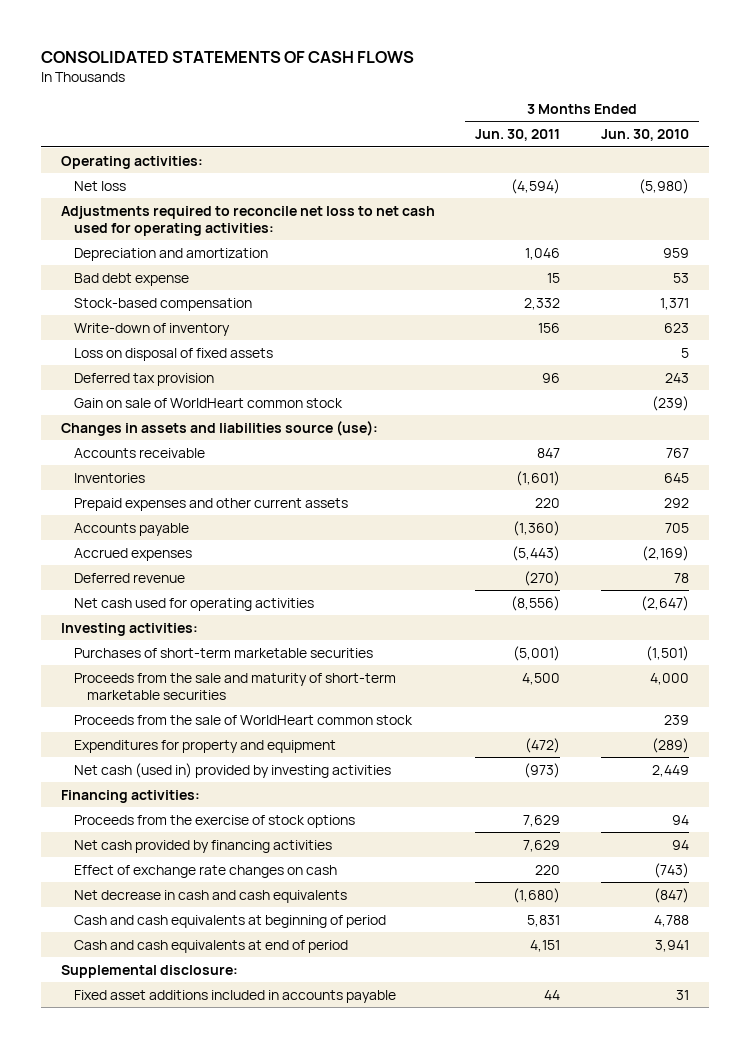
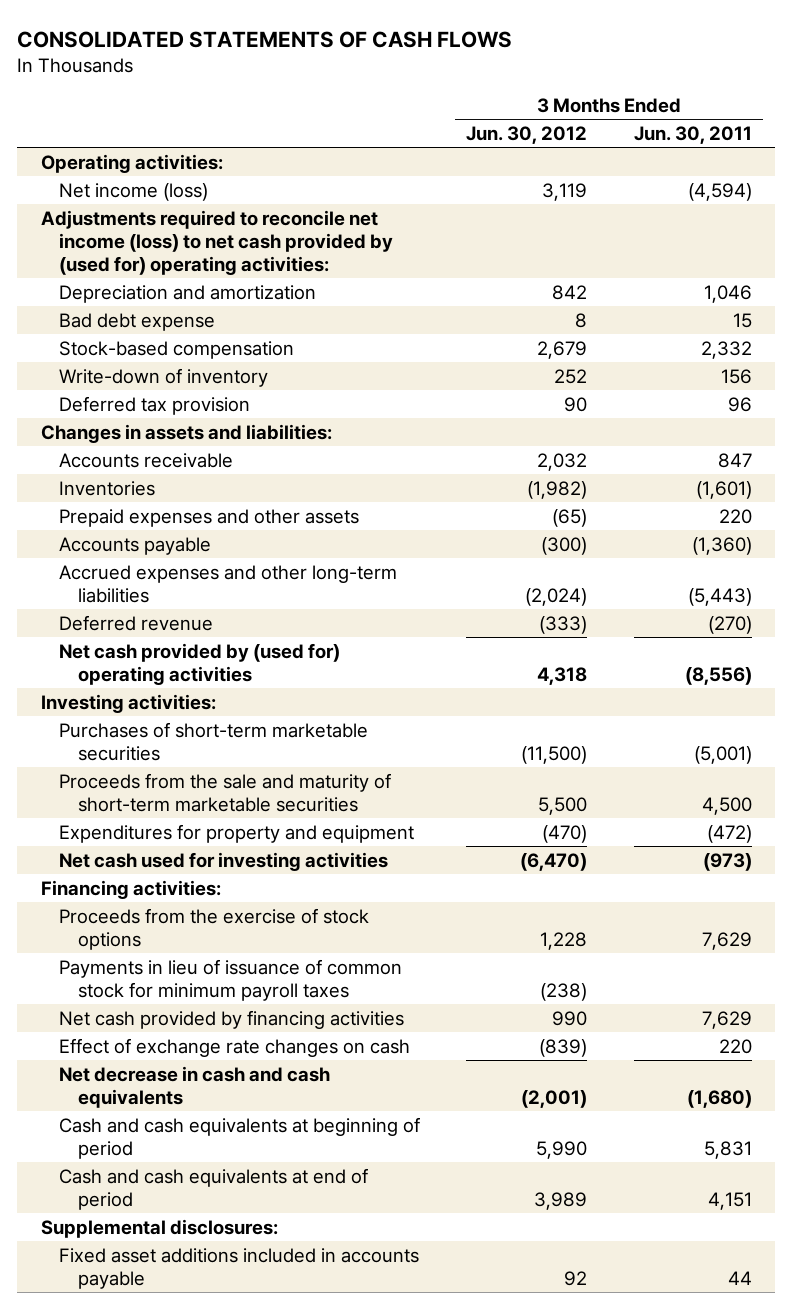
- | 3 Months Ended Jun. 30, 2011 | 3 Months Ended Jun. 30, 2010
+ | 3 Months Ended Jun. 30, 2012 | 3 Months Ended Jun. 30, 2011
- Net loss | (4,594) | (5,980)
- Adjustments required to reconcile net loss to net cash used for operating activities:
+ Net income (loss) | 3,119 | (4,594)
+ Adjustments required to reconcile net income (loss) to net cash provided by (used for) operating activities:
- Loss on disposal of fixed assets | | 5
- Gain on sale of WorldHeart common stock | | (239)
- Changes in assets and liabilities source (use):
+ Changes in assets and liabilities:
- Prepaid expenses and other current assets | 220 | 292
+ Prepaid expenses and other assets | (65) | 220
- Accrued expenses | (5,443) | (2,169)
+ Accrued expenses and other long-term liabilities | (2,024) | (5,443)
- Net cash used for operating activities | (8,556) | (2,647)
+ Net cash provided by (used for) operating activities | 4,318 | (8,556)
- Proceeds from the sale of WorldHeart common stock | | 239
- Net cash (used in) provided by investing activities | (973) | 2,449
+ Net cash used for investing activities | (6,470) | (973)
+ Payments in lieu of issuance of common stock for minimum payroll taxes | (238) |
- Supplemental disclosure:
+ Supplemental disclosures:

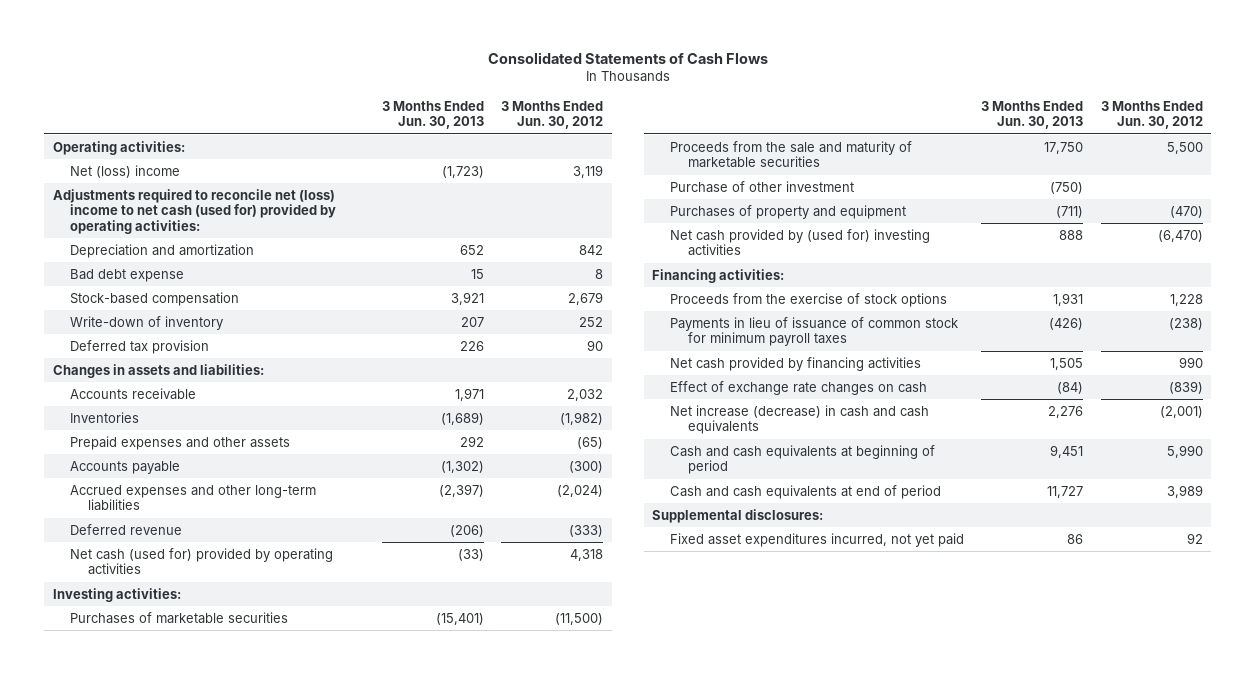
- CONSOLIDATED STATEMENTS OF CASH FLOWS
+ Consolidated Statements of Cash Flows
- | 3 Months Ended Jun. 30, 2012 | 3 Months Ended Jun. 30, 2011
+ | 3 Months Ended Jun. 30, 2013 | 3 Months Ended Jun. 30, 2012
- Net income (loss) | 3,119 | (4,594)
- Adjustments required to reconcile net income (loss) to net cash provided by (used for) operating activities:
+ Net (loss) income | (1,723) | 3,119
+ Adjustments required to reconcile net (loss) income to net cash (used for) provided by operating activities:
- Net cash provided by (used for) operating activities | 4,318 | (8,556)
+ Net cash (used for) provided by operating activities | (33) | 4,318
- Purchases of short-term marketable securities | (11,500) | (5,001)
- Proceeds from the sale and maturity of short-term marketable securities | 5,500 | 4,500
- Expenditures for property and equipment | (470) | (472)
- Net cash used for investing activities | (6,470) | (973)
+ Purchases of marketable securities | (15,401) | (11,500)
+ Proceeds from the sale and maturity of marketable securities | 17,750 | 5,500
+ Purchase of other investment | (750) |
+ Purchases of property and equipment | (711) | (470)
+ Net cash provided by (used for) investing activities | 888 | (6,470)
- Net decrease in cash and cash equivalents | (2,001) | (1,680)
+ Net increase (decrease) in cash and cash equivalents | 2,276 | (2,001)
- Fixed asset additions included in accounts payable | 92 | 44
+ Fixed asset expenditures incurred, not yet paid | 86 | 92

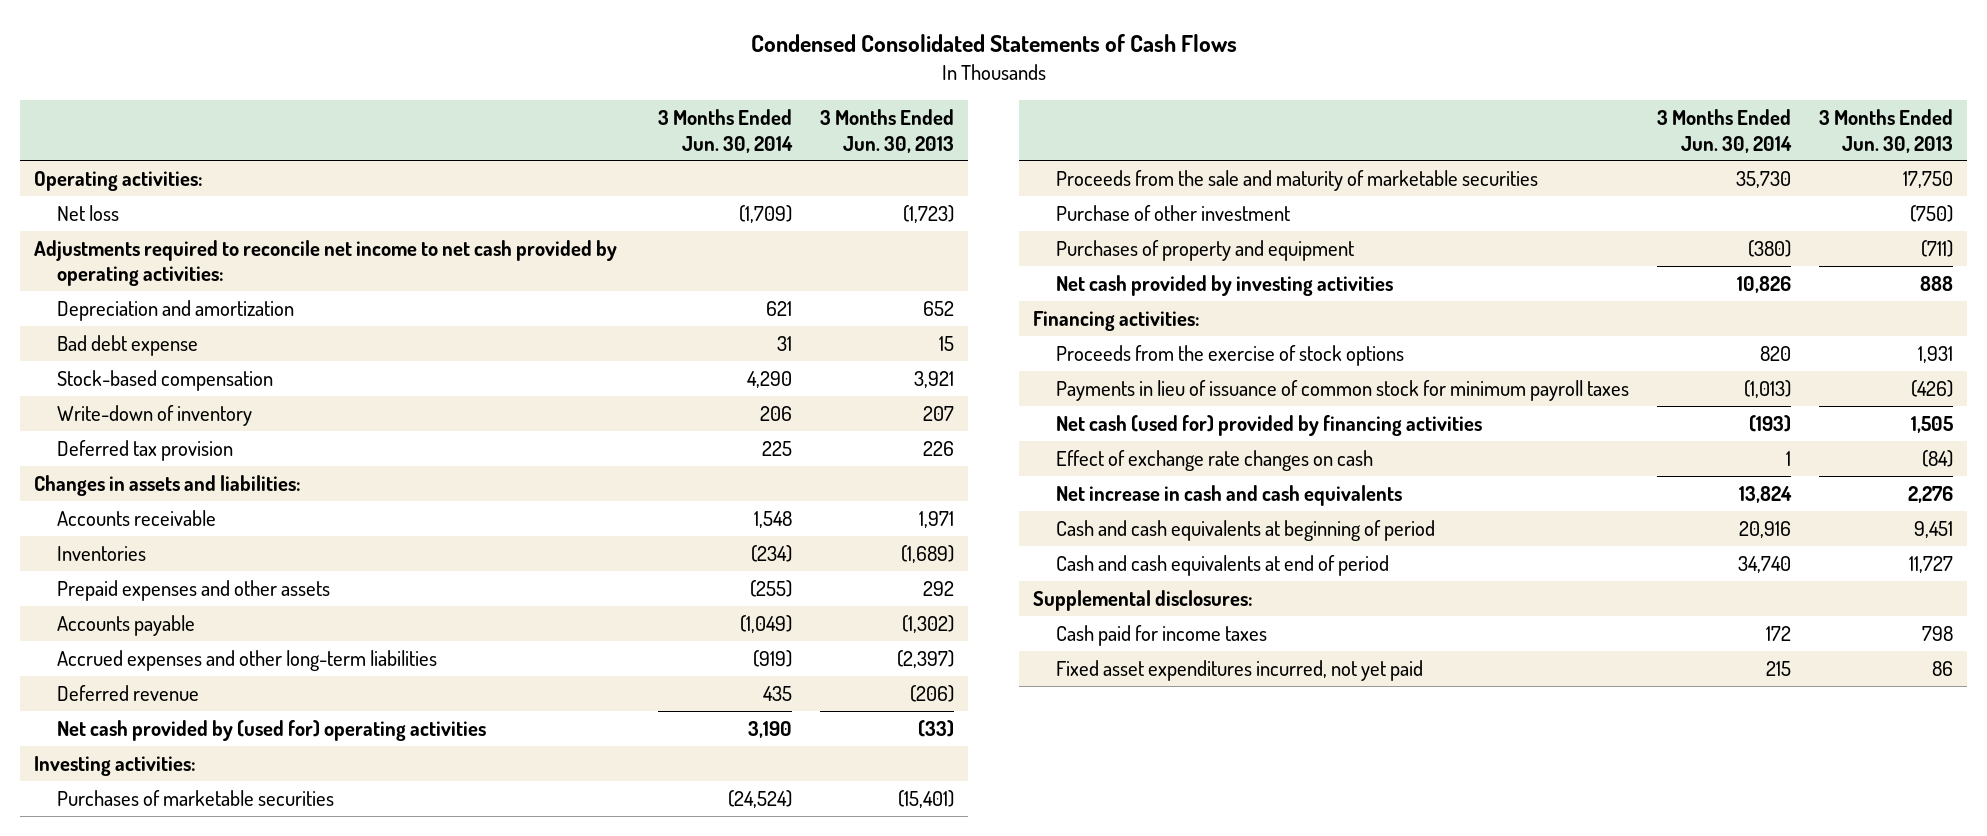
- Consolidated Statements of Cash Flows
+ Condensed Consolidated Statements of Cash Flows
- | 3 Months Ended Jun. 30, 2013 | 3 Months Ended Jun. 30, 2012
+ | 3 Months Ended Jun. 30, 2014 | 3 Months Ended Jun. 30, 2013
- Net (loss) income | (1,723) | 3,119
- Adjustments required to reconcile net (loss) income to net cash (used for) provided by operating activities:
+ Net loss | (1,709) | (1,723)
+ Adjustments required to reconcile net income to net cash provided by operating activities:
- Net cash (used for) provided by operating activities | (33) | 4,318
+ Net cash provided by (used for) operating activities | 3,190 | (33)
- Net cash provided by (used for) investing activities | 888 | (6,470)
+ Net cash provided by investing activities | 10,826 | 888
- Net cash provided by financing activities | 1,505 | 990
+ Net cash (used for) provided by financing activities | (193) | 1,505
- Net increase (decrease) in cash and cash equivalents | 2,276 | (2,001)
+ Net increase in cash and cash equivalents | 13,824 | 2,276
+ Cash paid for income taxes | 172 | 798

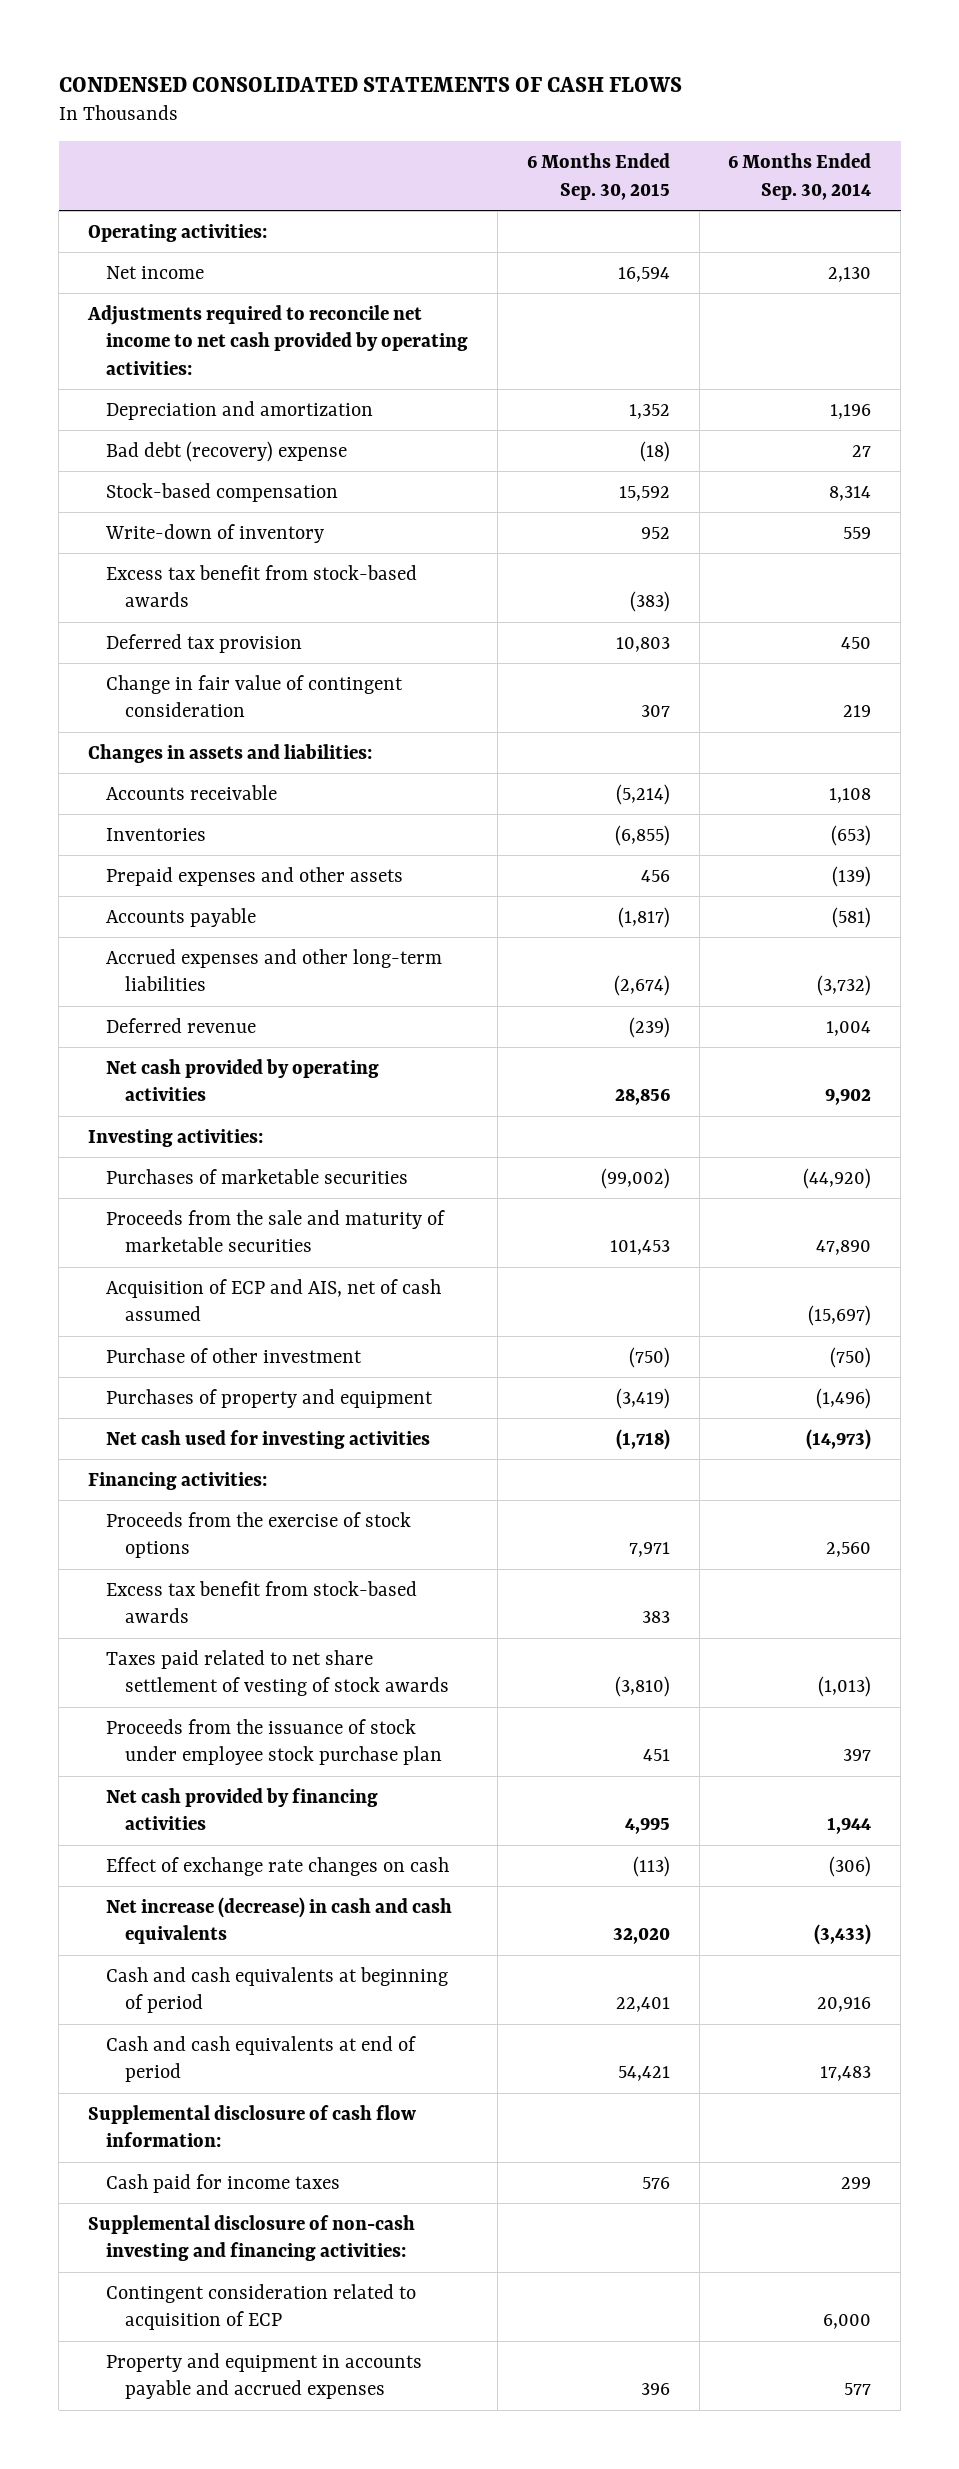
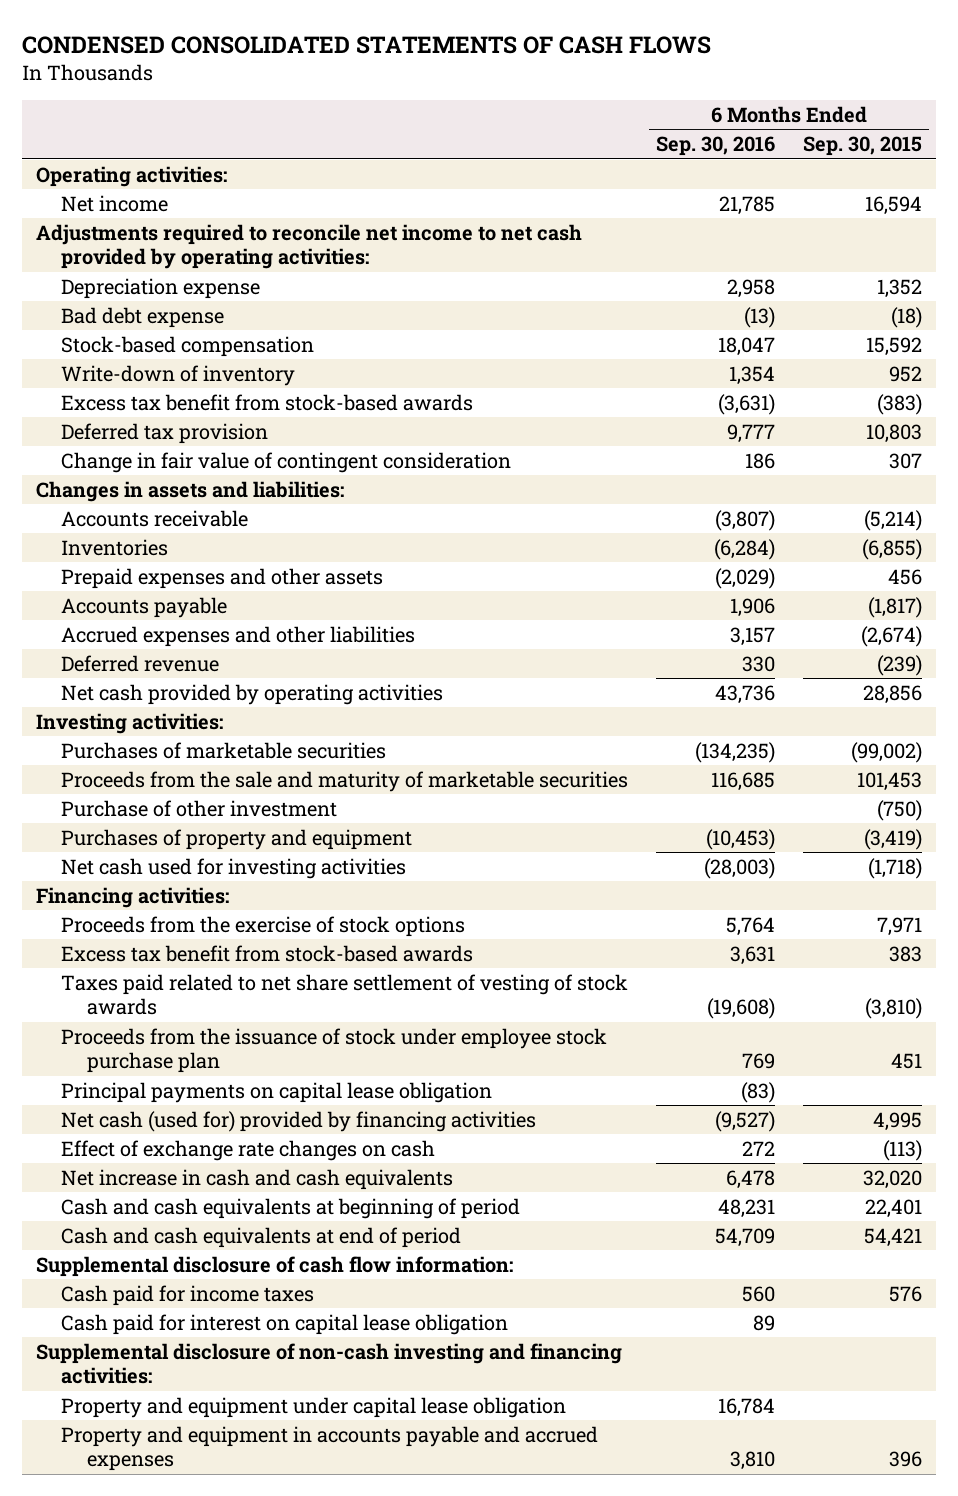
- | 6 Months Ended Sep. 30, 2015 | 6 Months Ended Sep. 30, 2014
+ | 6 Months Ended Sep. 30, 2016 | 6 Months Ended Sep. 30, 2015
- Depreciation and amortization | 1,352 | 1,196
- Bad debt (recovery) expense | (18) | 27
+ Depreciation expense | 2,958 | 1,352
+ Bad debt expense | (13) | (18)
- Accrued expenses and other long-term liabilities | (2,674) | (3,732)
+ Accrued expenses and other liabilities | 3,157 | (2,674)
- Acquisition of ECP and AIS, net of cash assumed | | (15,697)
- Net cash provided by financing activities | 4,995 | 1,944
+ Principal payments on capital lease obligation | (83) |
+ Net cash (used for) provided by financing activities | (9,527) | 4,995
- Net increase (decrease) in cash and cash equivalents | 32,020 | (3,433)
+ Net increase in cash and cash equivalents | 6,478 | 32,020
+ Cash paid for interest on capital lease obligation | 89 |
- Contingent consideration related to acquisition of ECP | | 6,000
+ Property and equipment under capital lease obligation | 16,784 |

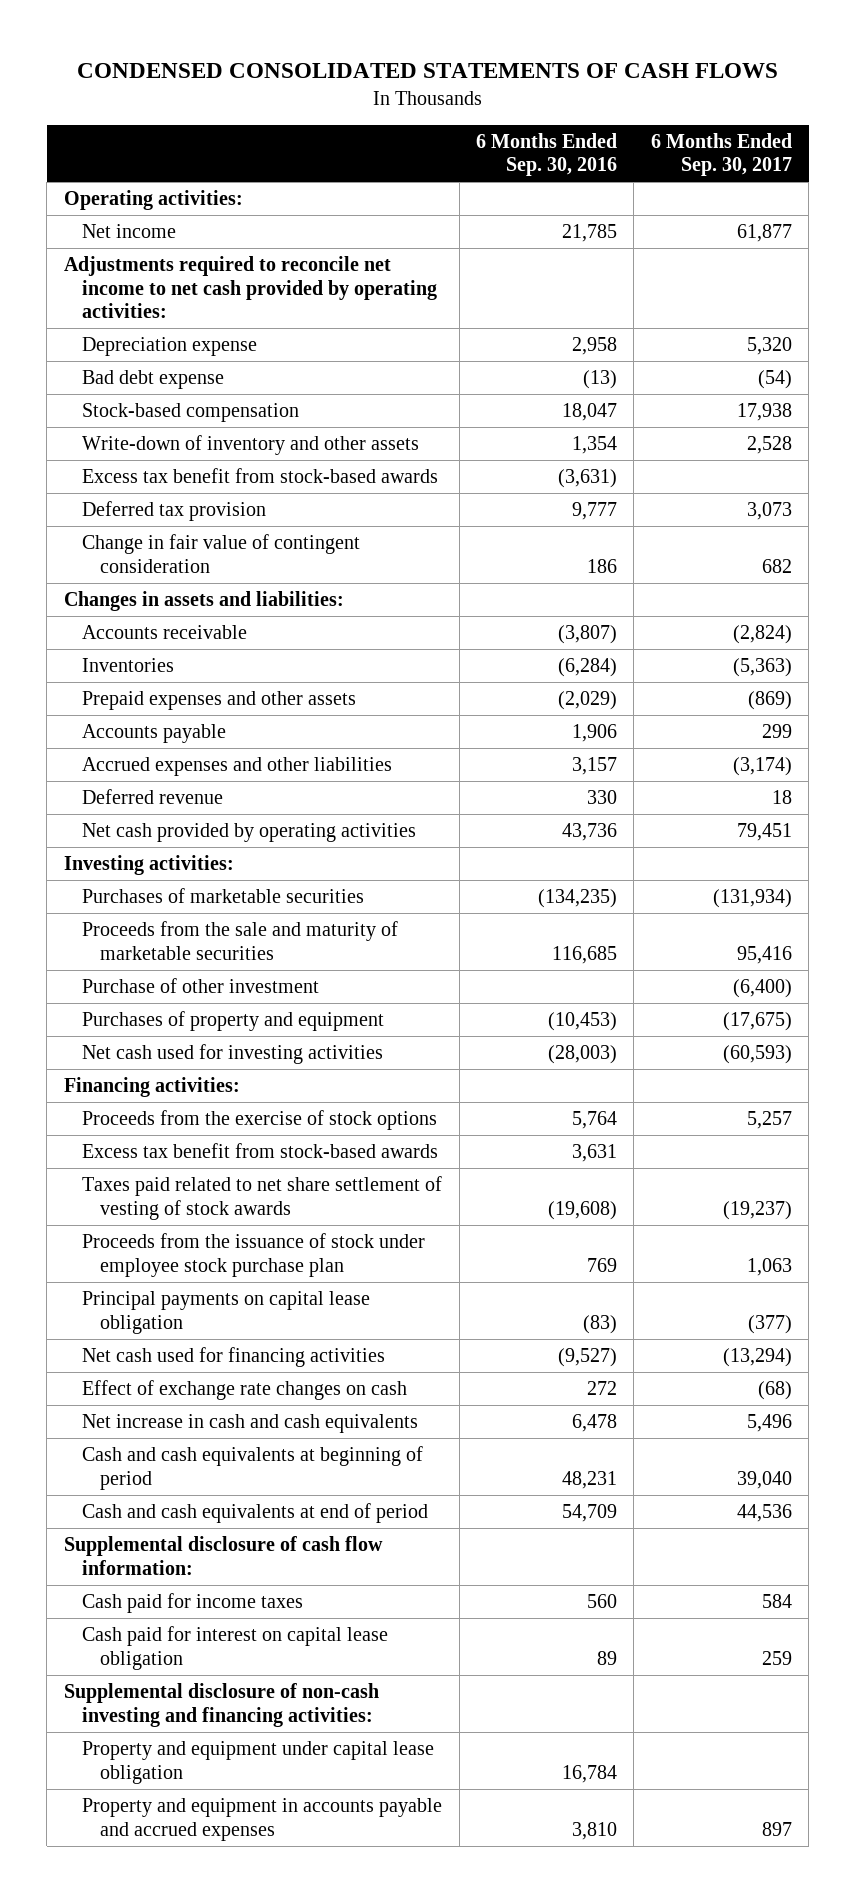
- | 6 Months Ended Sep. 30, 2016 | 6 Months Ended Sep. 30, 2015
+ | 6 Months Ended Sep. 30, 2016 | 6 Months Ended Sep. 30, 2017
- Write-down of inventory | 1,354 | 952
+ Write-down of inventory and other assets | 1,354 | 2,528
- Net cash (used for) provided by financing activities | (9,527) | 4,995
+ Net cash used for financing activities | (9,527) | (13,294)

